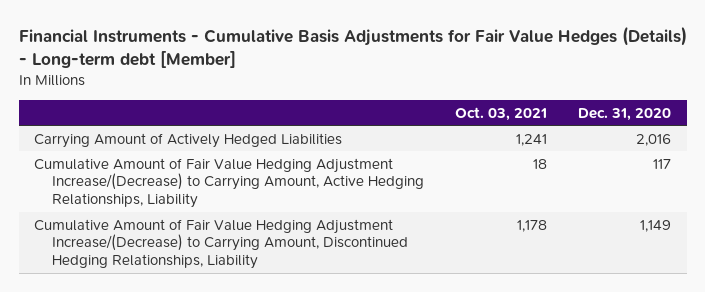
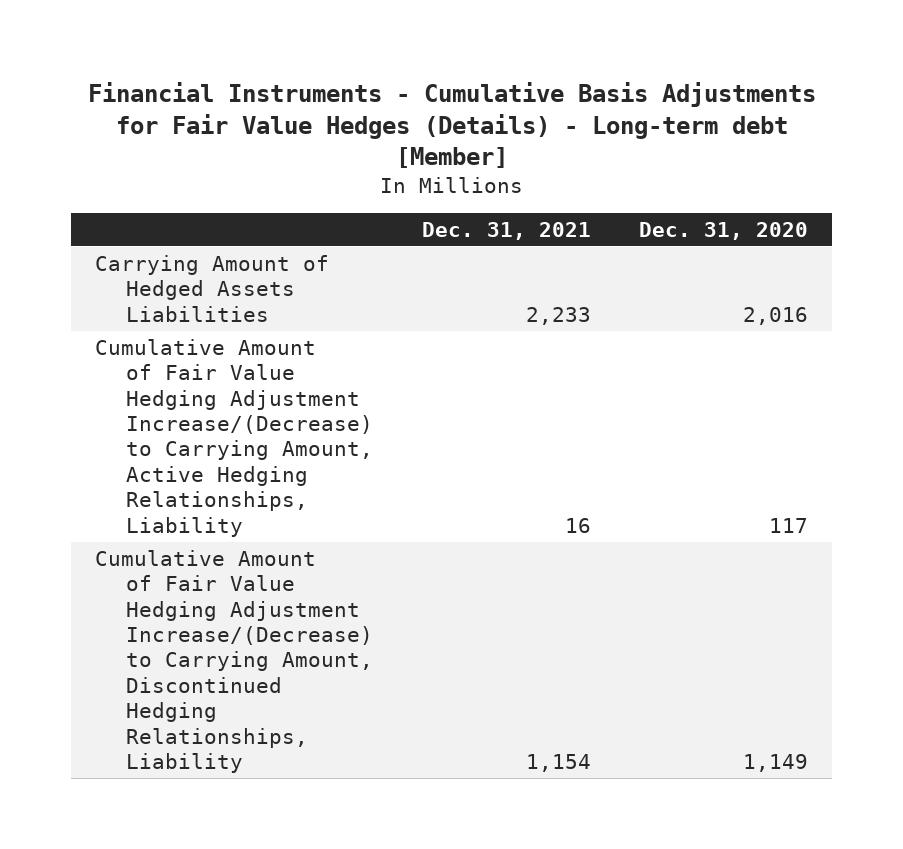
- | Oct. 03, 2021 | Dec. 31, 2020
+ | Dec. 31, 2021 | Dec. 31, 2020
- Carrying Amount of Actively Hedged Liabilities | 1,241 | 2,016
+ Carrying Amount of Hedged Assets Liabilities | 2,233 | 2,016

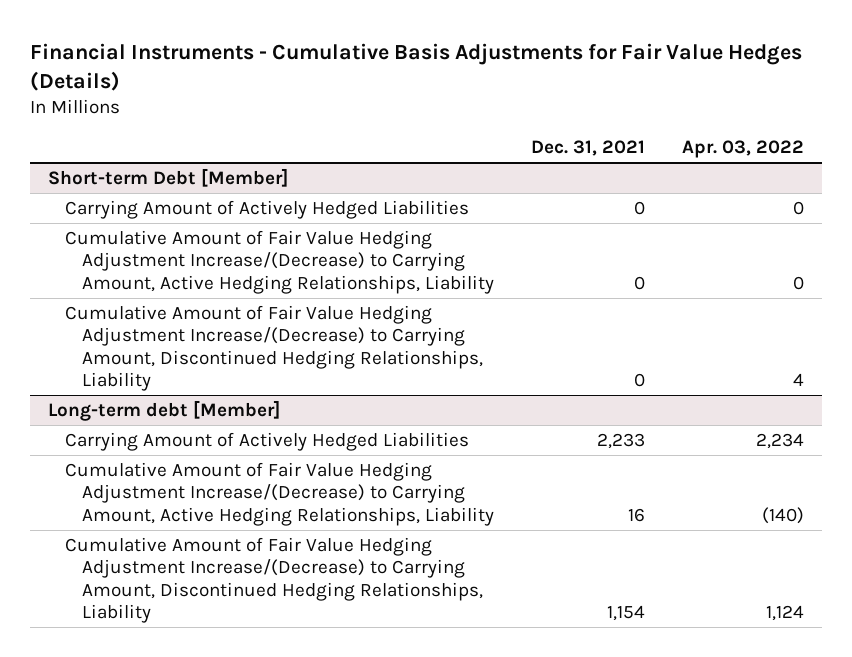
- Financial Instruments - Cumulative Basis Adjustments for Fair Value Hedges (Details) - Long-term debt [Member]
+ Financial Instruments - Cumulative Basis Adjustments for Fair Value Hedges (Details)
- | Dec. 31, 2021 | Dec. 31, 2020
+ | Dec. 31, 2021 | Apr. 03, 2022
- Carrying Amount of Hedged Assets Liabilities | 2,233 | 2,016
+ Short-term Debt [Member]
+ Carrying Amount of Actively Hedged Liabilities | 0 | 0
+ Cumulative Amount of Fair Value Hedging Adjustment Increase/(Decrease) to Carrying Amount, Active Hedging Relationships, Liability | 0 | 0
+ Cumulative Amount of Fair Value Hedging Adjustment Increase/(Decrease) to Carrying Amount, Discontinued Hedging Relationships, Liability | 0 | 4
+ Long-term debt [Member]
+ Carrying Amount of Actively Hedged Liabilities | 2,233 | 2,234

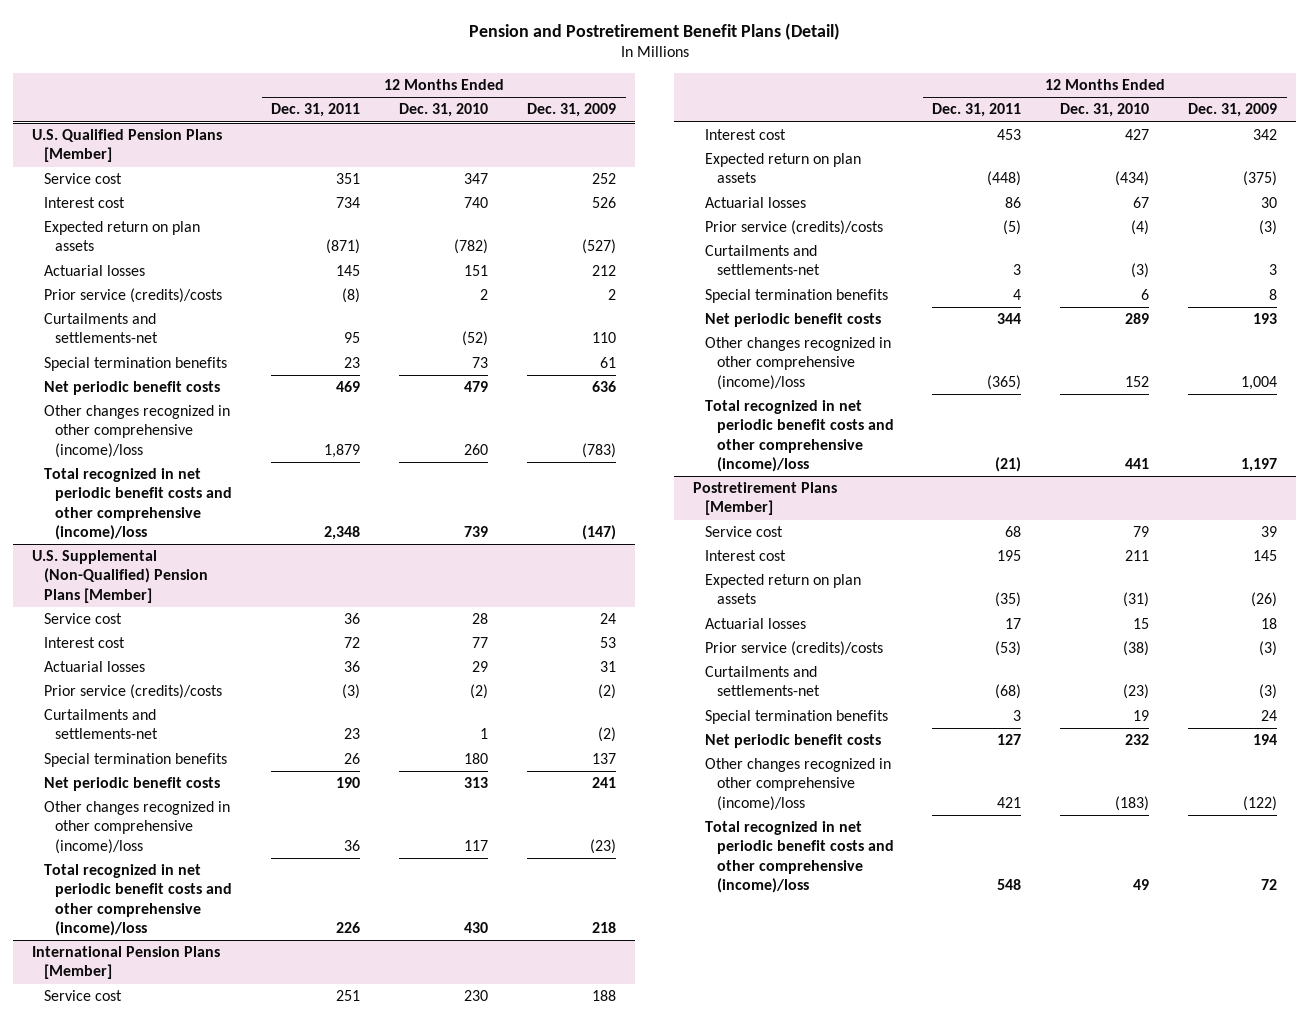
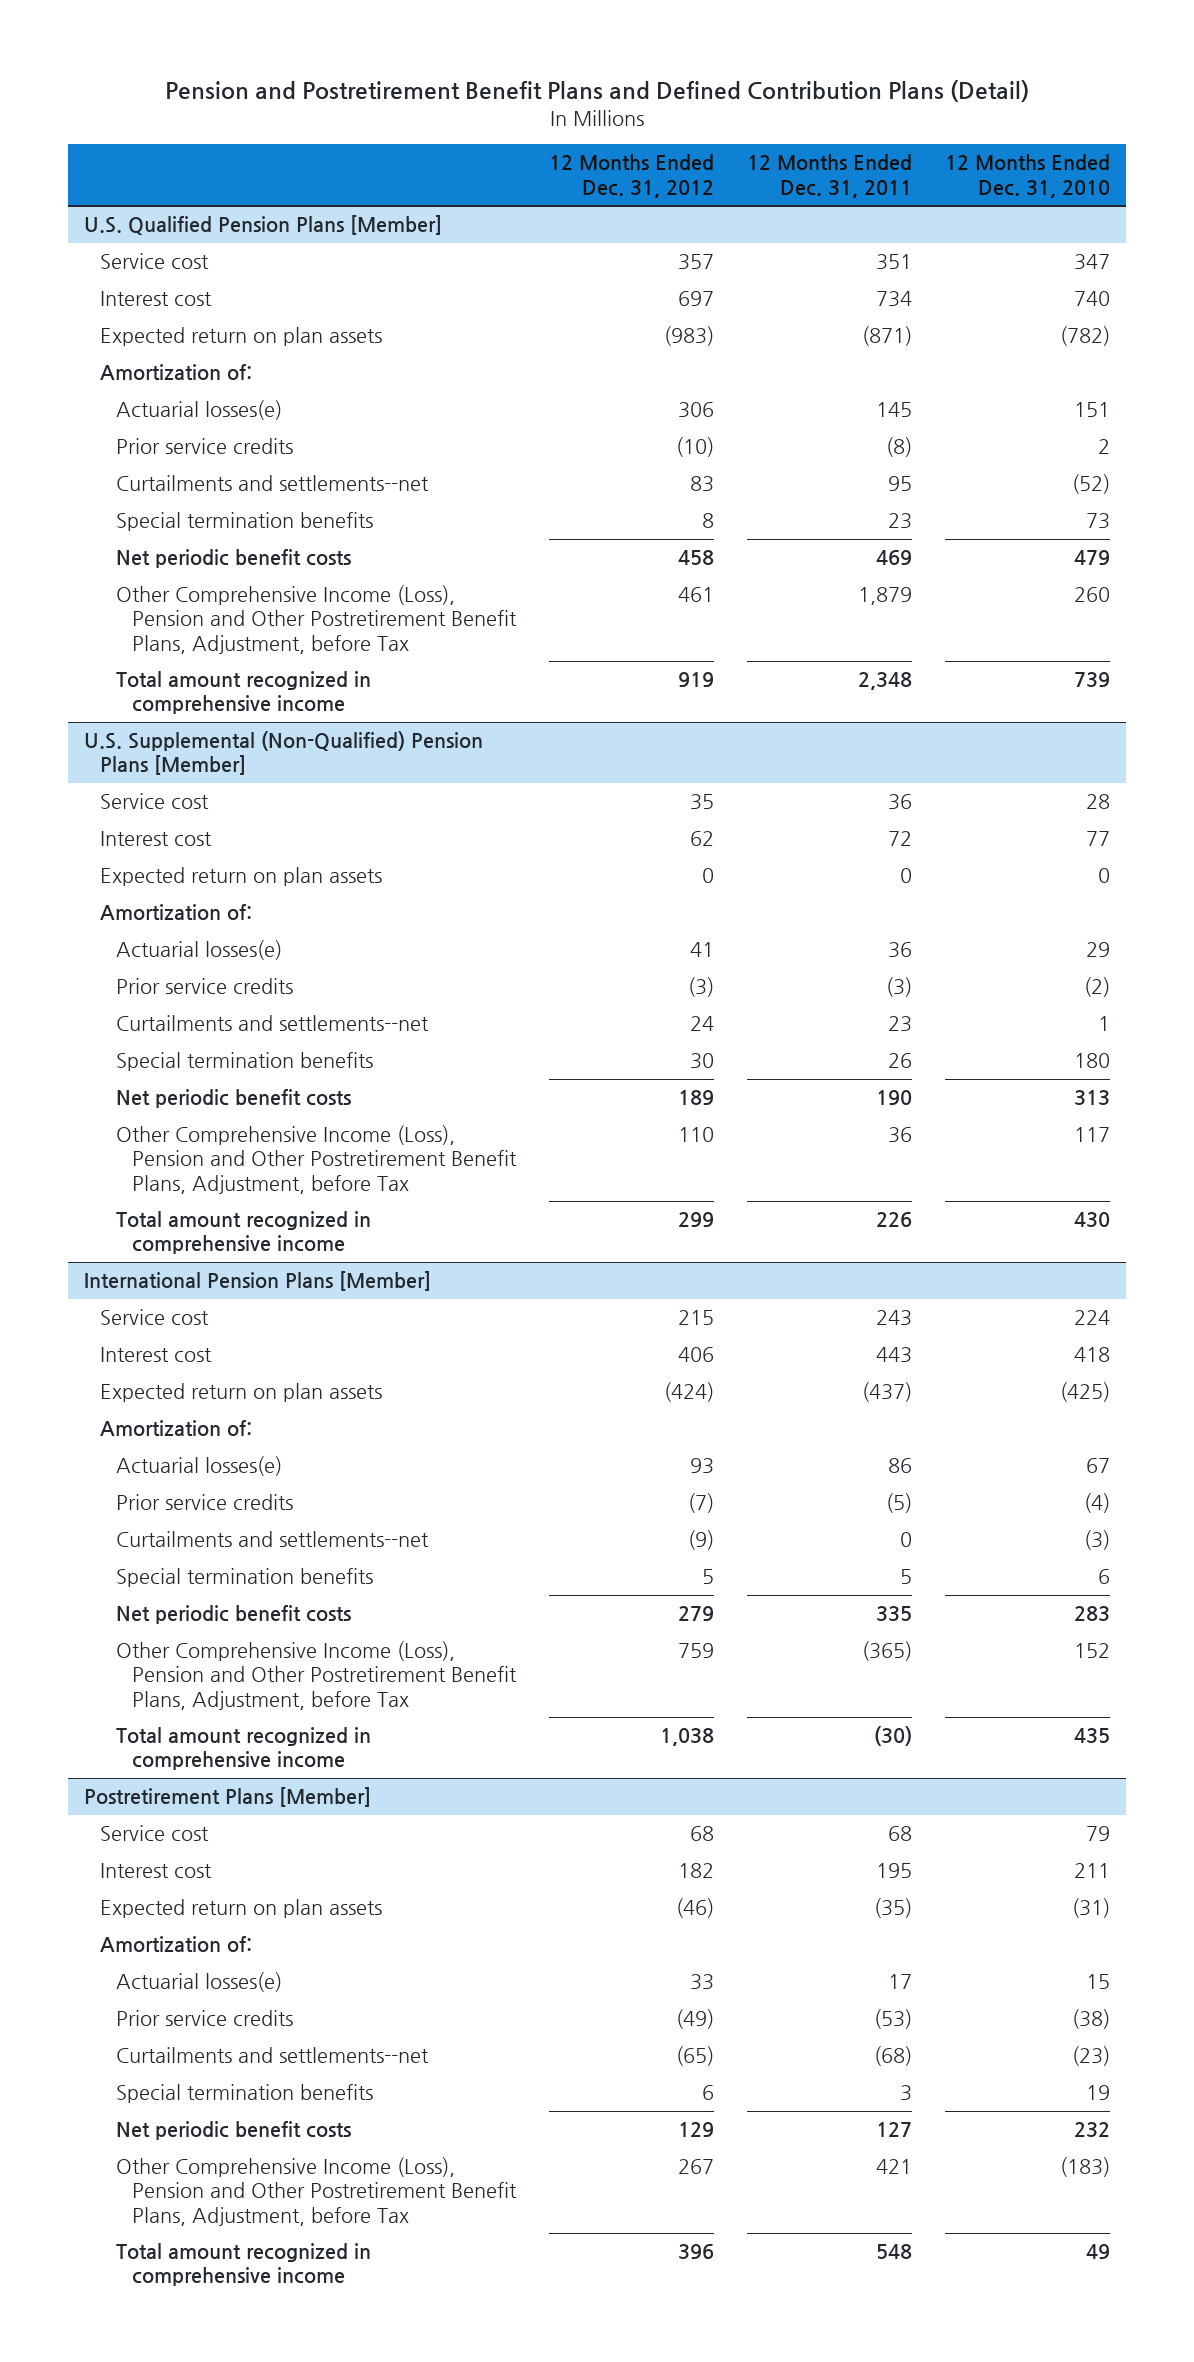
- Pension and Postretirement Benefit Plans (Detail)
+ Pension and Postretirement Benefit Plans and Defined Contribution Plans (Detail)
- | 12 Months Ended Dec. 31, 2011 | 12 Months Ended Dec. 31, 2010 | 12 Months Ended Dec. 31, 2009
+ | 12 Months Ended Dec. 31, 2012 | 12 Months Ended Dec. 31, 2011 | 12 Months Ended Dec. 31, 2010
@ U.S. Qualified Pension Plans [Member]
- Actuarial losses | 145 | 151 | 212
- Prior service (credits)/costs | (8) | 2 | 2
- Curtailments and settlements-net | 95 | (52) | 110
+ Amortization of:
+ Actuarial losses(e) | 306 | 145 | 151
+ Prior service credits | (10) | (8) | 2
+ Curtailments and settlements--net | 83 | 95 | (52)
- Other changes recognized in other comprehensive (income)/loss | 1,879 | 260 | (783)
- Total recognized in net periodic benefit costs and other comprehensive (income)/loss | 2,348 | 739 | (147)
+ Other Comprehensive Income (Loss), Pension and Other Postretirement Benefit Plans, Adjustment, before Tax | 461 | 1,879 | 260
+ Total amount recognized in comprehensive income | 919 | 2,348 | 739
@ U.S. Supplemental (Non-Qualified) Pension Plans [Member]
- Actuarial losses | 36 | 29 | 31
- Prior service (credits)/costs | (3) | (2) | (2)
- Curtailments and settlements-net | 23 | 1 | (2)
+ Expected return on plan assets | 0 | 0 | 0
+ Amortization of:
+ Actuarial losses(e) | 41 | 36 | 29
+ Prior service credits | (3) | (3) | (2)
+ Curtailments and settlements--net | 24 | 23 | 1
- Other changes recognized in other comprehensive (income)/loss | 36 | 117 | (23)
- Total recognized in net periodic benefit costs and other comprehensive (income)/loss | 226 | 430 | 218
+ Other Comprehensive Income (Loss), Pension and Other Postretirement Benefit Plans, Adjustment, before Tax | 110 | 36 | 117
+ Total amount recognized in comprehensive income | 299 | 226 | 430
@ International Pension Plans [Member]
- Service cost | 251 | 230 | 188
- Interest cost | 453 | 427 | 342
- Expected return on plan assets | (448) | (434) | (375)
- Actuarial losses | 86 | 67 | 30
- Prior service (credits)/costs | (5) | (4) | (3)
- Curtailments and settlements-net | 3 | (3) | 3
- Special termination benefits | 4 | 6 | 8
- Net periodic benefit costs | 344 | 289 | 193
- Other changes recognized in other comprehensive (income)/loss | (365) | 152 | 1,004
- Total recognized in net periodic benefit costs and other comprehensive (income)/loss | (21) | 441 | 1,197
+ Service cost | 215 | 243 | 224
+ Interest cost | 406 | 443 | 418
+ Expected return on plan assets | (424) | (437) | (425)
+ Amortization of:
+ Actuarial losses(e) | 93 | 86 | 67
+ Prior service credits | (7) | (5) | (4)
+ Curtailments and settlements--net | (9) | 0 | (3)
+ Special termination benefits | 5 | 5 | 6
+ Net periodic benefit costs | 279 | 335 | 283
+ Other Comprehensive Income (Loss), Pension and Other Postretirement Benefit Plans, Adjustment, before Tax | 759 | (365) | 152
+ Total amount recognized in comprehensive income | 1,038 | (30) | 435
@ Postretirement Plans [Member]
- Actuarial losses | 17 | 15 | 18
- Prior service (credits)/costs | (53) | (38) | (3)
- Curtailments and settlements-net | (68) | (23) | (3)
+ Amortization of:
+ Actuarial losses(e) | 33 | 17 | 15
+ Prior service credits | (49) | (53) | (38)
+ Curtailments and settlements--net | (65) | (68) | (23)
- Other changes recognized in other comprehensive (income)/loss | 421 | (183) | (122)
- Total recognized in net periodic benefit costs and other comprehensive (income)/loss | 548 | 49 | 72
+ Other Comprehensive Income (Loss), Pension and Other Postretirement Benefit Plans, Adjustment, before Tax | 267 | 421 | (183)
+ Total amount recognized in comprehensive income | 396 | 548 | 49

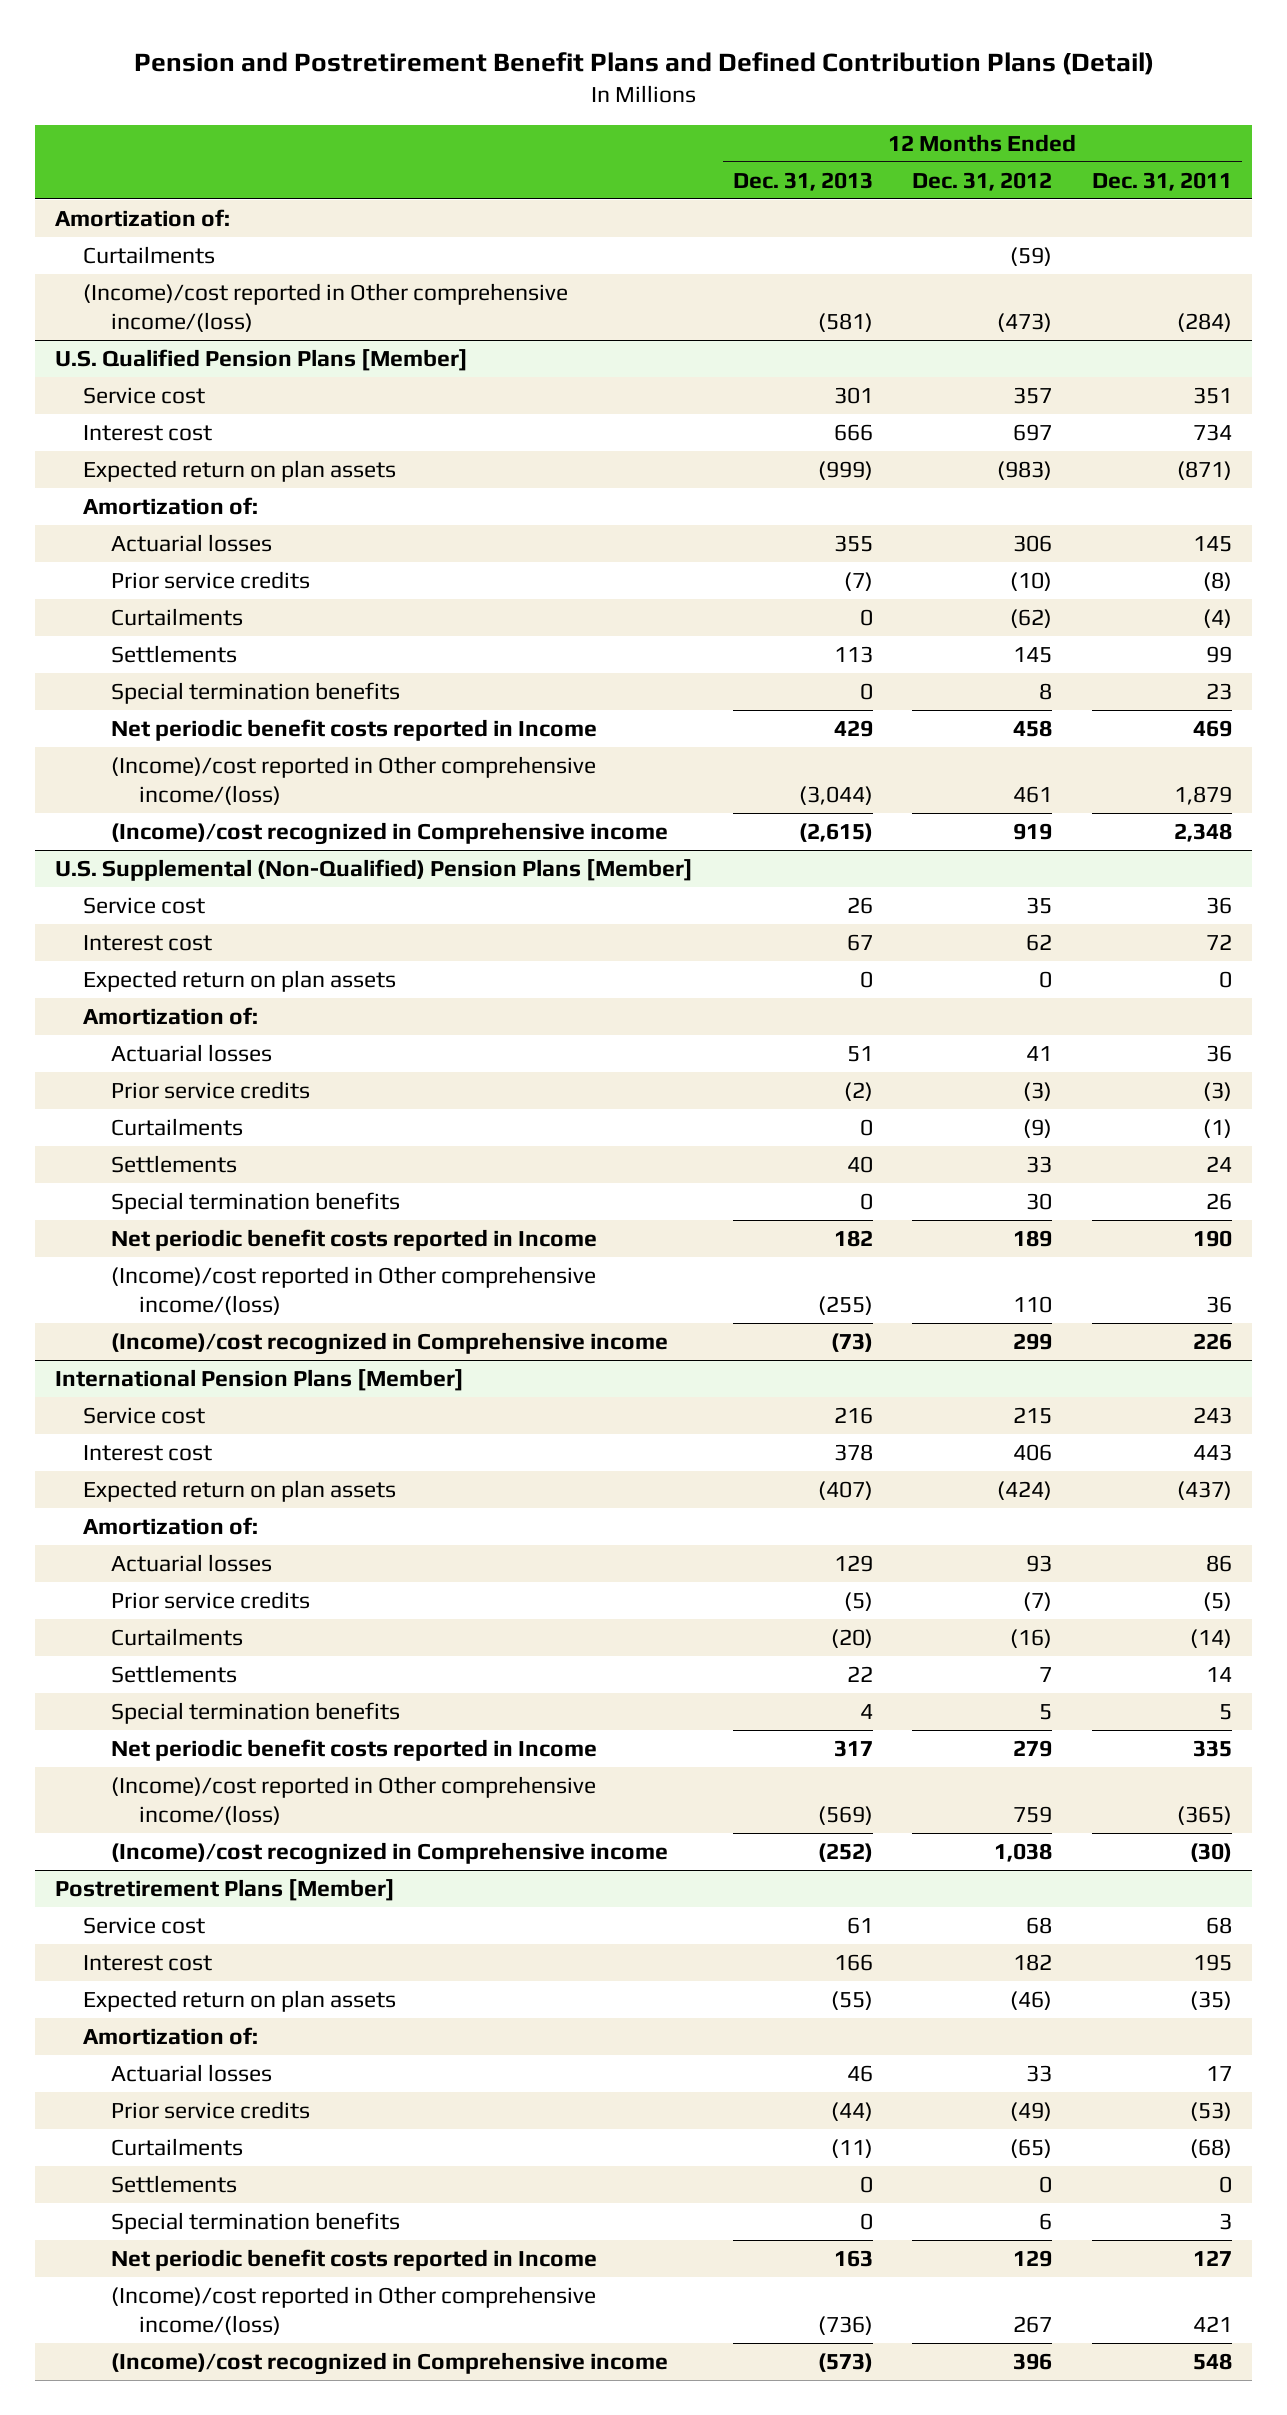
- | 12 Months Ended Dec. 31, 2012 | 12 Months Ended Dec. 31, 2011 | 12 Months Ended Dec. 31, 2010
+ | 12 Months Ended Dec. 31, 2013 | 12 Months Ended Dec. 31, 2012 | 12 Months Ended Dec. 31, 2011
+ Amortization of:
+ Curtailments | | (59) |
+ (Income)/cost reported in Other comprehensive income/(loss) | (581) | (473) | (284)
@ U.S. Qualified Pension Plans [Member]
- Actuarial losses(e) | 306 | 145 | 151
+ Actuarial losses | 355 | 306 | 145
- Curtailments and settlements--net | 83 | 95 | (52)
+ Curtailments | 0 | (62) | (4)
+ Settlements | 113 | 145 | 99
- Net periodic benefit costs | 458 | 469 | 479
- Other Comprehensive Income (Loss), Pension and Other Postretirement Benefit Plans, Adjustment, before Tax | 461 | 1,879 | 260
- Total amount recognized in comprehensive income | 919 | 2,348 | 739
+ Net periodic benefit costs reported in Income | 429 | 458 | 469
+ (Income)/cost reported in Other comprehensive income/(loss) | (3,044) | 461 | 1,879
+ (Income)/cost recognized in Comprehensive income | (2,615) | 919 | 2,348
@ U.S. Supplemental (Non-Qualified) Pension Plans [Member]
- Actuarial losses(e) | 41 | 36 | 29
+ Actuarial losses | 51 | 41 | 36
- Curtailments and settlements--net | 24 | 23 | 1
+ Curtailments | 0 | (9) | (1)
+ Settlements | 40 | 33 | 24
- Net periodic benefit costs | 189 | 190 | 313
- Other Comprehensive Income (Loss), Pension and Other Postretirement Benefit Plans, Adjustment, before Tax | 110 | 36 | 117
- Total amount recognized in comprehensive income | 299 | 226 | 430
+ Net periodic benefit costs reported in Income | 182 | 189 | 190
+ (Income)/cost reported in Other comprehensive income/(loss) | (255) | 110 | 36
+ (Income)/cost recognized in Comprehensive income | (73) | 299 | 226
@ International Pension Plans [Member]
- Actuarial losses(e) | 93 | 86 | 67
+ Actuarial losses | 129 | 93 | 86
- Curtailments and settlements--net | (9) | 0 | (3)
+ Curtailments | (20) | (16) | (14)
+ Settlements | 22 | 7 | 14
- Net periodic benefit costs | 279 | 335 | 283
- Other Comprehensive Income (Loss), Pension and Other Postretirement Benefit Plans, Adjustment, before Tax | 759 | (365) | 152
- Total amount recognized in comprehensive income | 1,038 | (30) | 435
+ Net periodic benefit costs reported in Income | 317 | 279 | 335
+ (Income)/cost reported in Other comprehensive income/(loss) | (569) | 759 | (365)
+ (Income)/cost recognized in Comprehensive income | (252) | 1,038 | (30)
@ Postretirement Plans [Member]
- Actuarial losses(e) | 33 | 17 | 15
+ Actuarial losses | 46 | 33 | 17
- Curtailments and settlements--net | (65) | (68) | (23)
+ Curtailments | (11) | (65) | (68)
+ Settlements | 0 | 0 | 0
- Net periodic benefit costs | 129 | 127 | 232
- Other Comprehensive Income (Loss), Pension and Other Postretirement Benefit Plans, Adjustment, before Tax | 267 | 421 | (183)
- Total amount recognized in comprehensive income | 396 | 548 | 49
+ Net periodic benefit costs reported in Income | 163 | 129 | 127
+ (Income)/cost reported in Other comprehensive income/(loss) | (736) | 267 | 421
+ (Income)/cost recognized in Comprehensive income | (573) | 396 | 548

